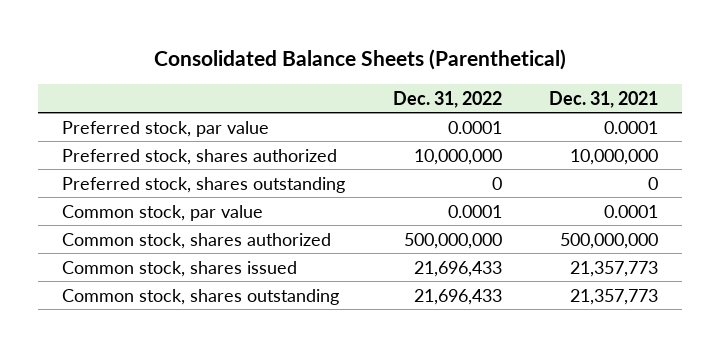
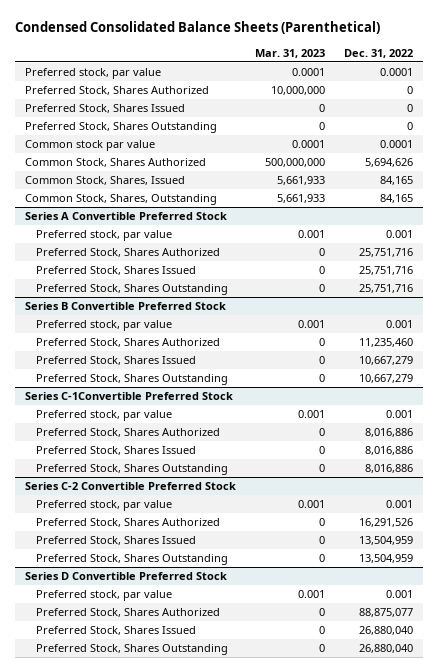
- Consolidated Balance Sheets (Parenthetical)
+ Condensed Consolidated Balance Sheets (Parenthetical)
- | Dec. 31, 2022 | Dec. 31, 2021
+ | Mar. 31, 2023 | Dec. 31, 2022
- Preferred stock, shares authorized | 10,000,000 | 10,000,000
- Preferred stock, shares outstanding | 0 | 0
- Common stock, par value | 0.0001 | 0.0001
- Common stock, shares authorized | 500,000,000 | 500,000,000
- Common stock, shares issued | 21,696,433 | 21,357,773
- Common stock, shares outstanding | 21,696,433 | 21,357,773
+ Preferred Stock, Shares Authorized | 10,000,000 | 0
+ Preferred Stock, Shares Issued | 0 | 0
+ Preferred Stock, Shares Outstanding | 0 | 0
+ Common stock par value | 0.0001 | 0.0001
+ Common Stock, Shares Authorized | 500,000,000 | 5,694,626
+ Common Stock, Shares, Issued | 5,661,933 | 84,165
+ Common Stock, Shares, Outstanding | 5,661,933 | 84,165
+ Series A Convertible Preferred Stock
+ Preferred stock, par value | 0.001 | 0.001
+ Preferred Stock, Shares Authorized | 0 | 25,751,716
+ Preferred Stock, Shares Issued | 0 | 25,751,716
+ Preferred Stock, Shares Outstanding | 0 | 25,751,716
+ Series B Convertible Preferred Stock
+ Preferred stock, par value | 0.001 | 0.001
+ Preferred Stock, Shares Authorized | 0 | 11,235,460
+ Preferred Stock, Shares Issued | 0 | 10,667,279
+ Preferred Stock, Shares Outstanding | 0 | 10,667,279
+ Series C-1Convertible Preferred Stock
+ Preferred stock, par value | 0.001 | 0.001
+ Preferred Stock, Shares Authorized | 0 | 8,016,886
+ Preferred Stock, Shares Issued | 0 | 8,016,886
+ Preferred Stock, Shares Outstanding | 0 | 8,016,886
+ Series C-2 Convertible Preferred Stock
+ Preferred stock, par value | 0.001 | 0.001
+ Preferred Stock, Shares Authorized | 0 | 16,291,526
+ Preferred Stock, Shares Issued | 0 | 13,504,959
+ Preferred Stock, Shares Outstanding | 0 | 13,504,959
+ Series D Convertible Preferred Stock
+ Preferred stock, par value | 0.001 | 0.001
+ Preferred Stock, Shares Authorized | 0 | 88,875,077
+ Preferred Stock, Shares Issued | 0 | 26,880,040
+ Preferred Stock, Shares Outstanding | 0 | 26,880,040

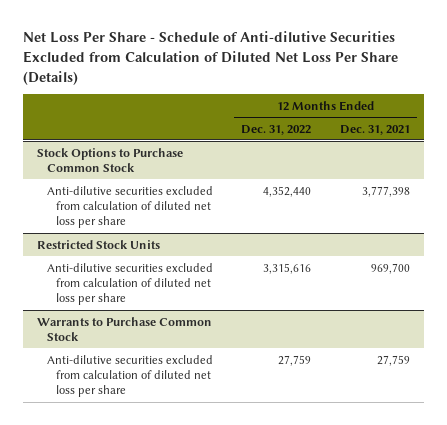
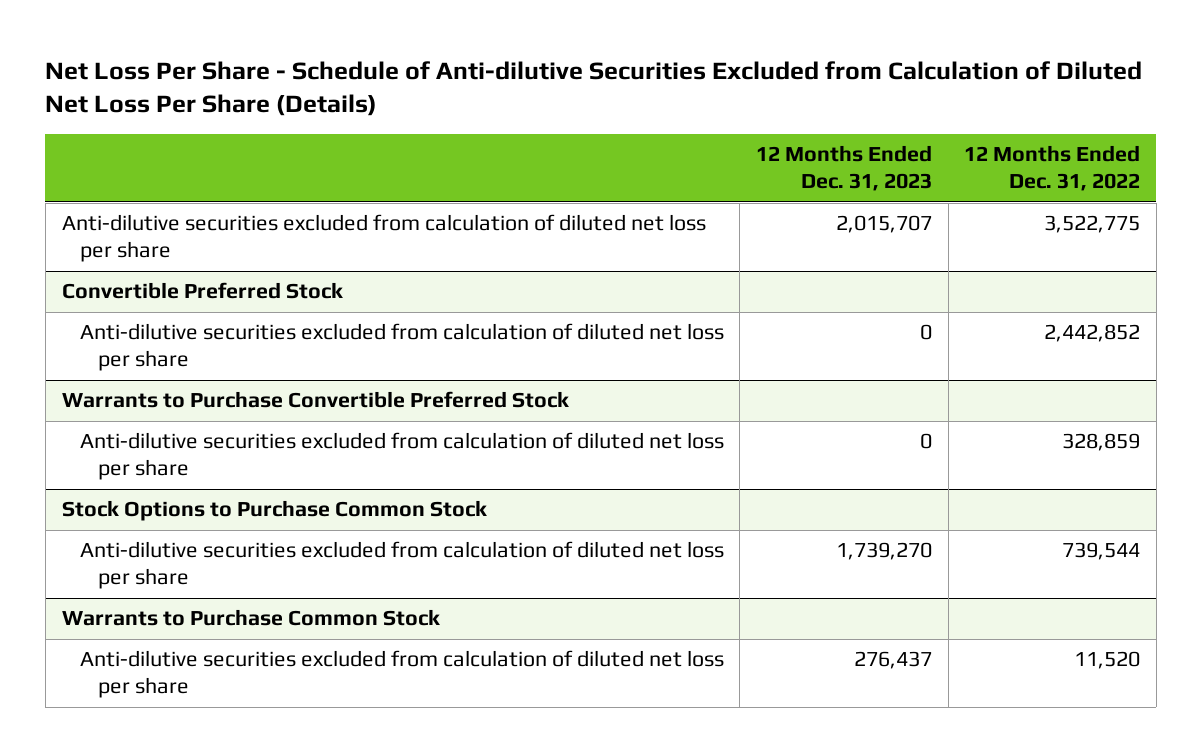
- | 12 Months Ended Dec. 31, 2022 | 12 Months Ended Dec. 31, 2021
+ | 12 Months Ended Dec. 31, 2023 | 12 Months Ended Dec. 31, 2022
+ Anti-dilutive securities excluded from calculation of diluted net loss per share | 2,015,707 | 3,522,775
+ Convertible Preferred Stock
+ Anti-dilutive securities excluded from calculation of diluted net loss per share | 0 | 2,442,852
+ Warrants to Purchase Convertible Preferred Stock
+ Anti-dilutive securities excluded from calculation of diluted net loss per share | 0 | 328,859
@ Stock Options to Purchase Common Stock
- Anti-dilutive securities excluded from calculation of diluted net loss per share | 4,352,440 | 3,777,398
- Restricted Stock Units
- Anti-dilutive securities excluded from calculation of diluted net loss per share | 3,315,616 | 969,700
@ Stock Options to Purchase Common Stock
+ Anti-dilutive securities excluded from calculation of diluted net loss per share | 1,739,270 | 739,544
@ Warrants to Purchase Common Stock
- Anti-dilutive securities excluded from calculation of diluted net loss per share | 27,759 | 27,759
+ Anti-dilutive securities excluded from calculation of diluted net loss per share | 276,437 | 11,520

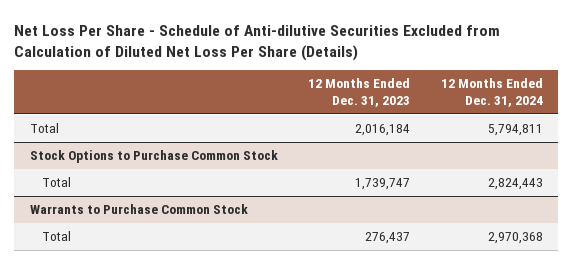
- | 12 Months Ended Dec. 31, 2023 | 12 Months Ended Dec. 31, 2022
+ | 12 Months Ended Dec. 31, 2023 | 12 Months Ended Dec. 31, 2024
- Anti-dilutive securities excluded from calculation of diluted net loss per share | 2,015,707 | 3,522,775
- Convertible Preferred Stock
- Anti-dilutive securities excluded from calculation of diluted net loss per share | 0 | 2,442,852
- Warrants to Purchase Convertible Preferred Stock
- Anti-dilutive securities excluded from calculation of diluted net loss per share | 0 | 328,859
+ Total | 2,016,184 | 5,794,811
@ Stock Options to Purchase Common Stock
- Anti-dilutive securities excluded from calculation of diluted net loss per share | 1,739,270 | 739,544
+ Total | 1,739,747 | 2,824,443
@ Warrants to Purchase Common Stock
- Anti-dilutive securities excluded from calculation of diluted net loss per share | 276,437 | 11,520
+ Total | 276,437 | 2,970,368

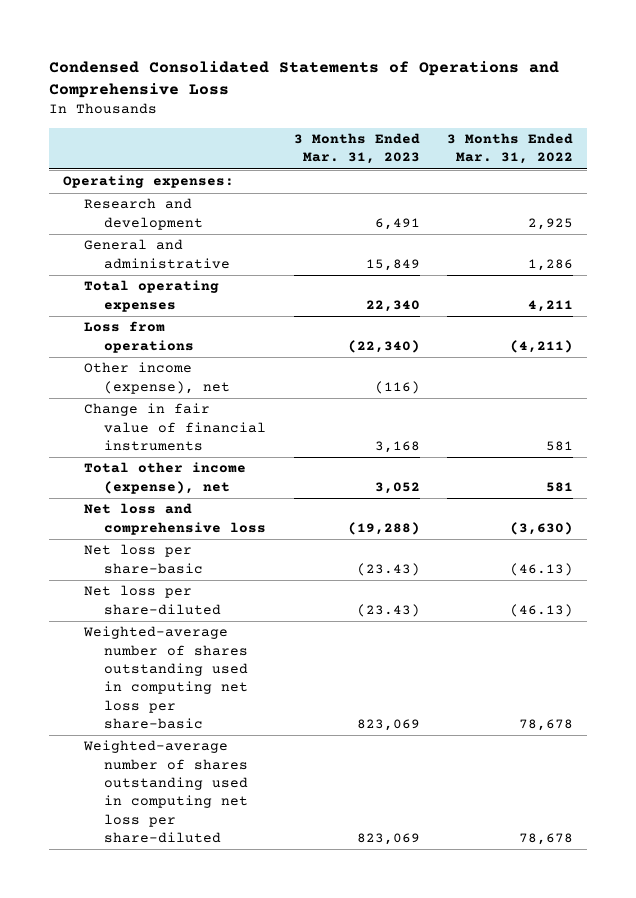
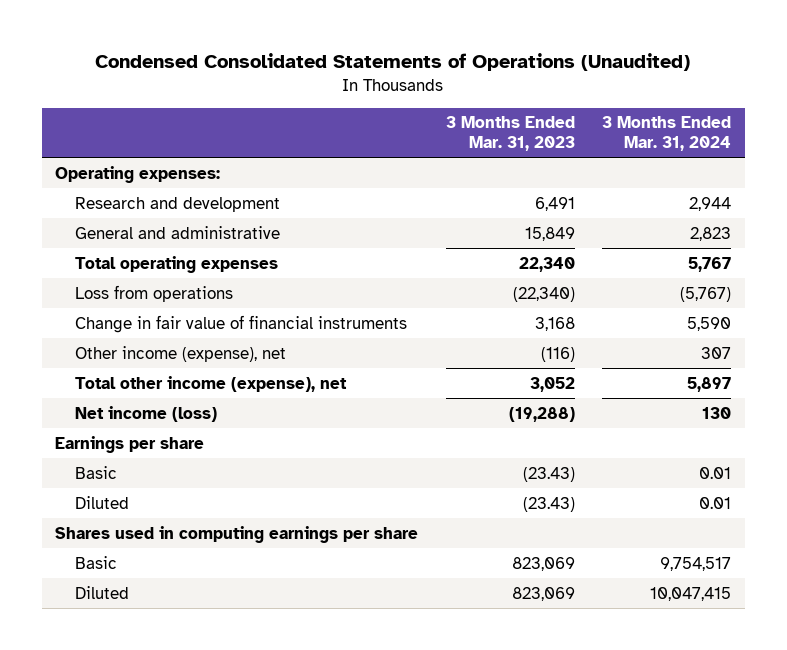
- Condensed Consolidated Statements of Operations and Comprehensive Loss
+ Condensed Consolidated Statements of Operations (Unaudited)
- | 3 Months Ended Mar. 31, 2023 | 3 Months Ended Mar. 31, 2022
+ | 3 Months Ended Mar. 31, 2023 | 3 Months Ended Mar. 31, 2024
moved down: Other income (expense), net | (116) | 307
- Net loss and comprehensive loss | (19,288) | (3,630)
- Net loss per share-basic | (23.43) | (46.13)
- Net loss per share-diluted | (23.43) | (46.13)
- Weighted-average number of shares outstanding used in computing net loss per share-basic | 823,069 | 78,678
- Weighted-average number of shares outstanding used in computing net loss per share-diluted | 823,069 | 78,678
+ Net income (loss) | (19,288) | 130
+ Earnings per share
+ Basic | (23.43) | 0.01
+ Diluted | (23.43) | 0.01
+ Shares used in computing earnings per share
+ Basic | 823,069 | 9,754,517
+ Diluted | 823,069 | 10,047,415

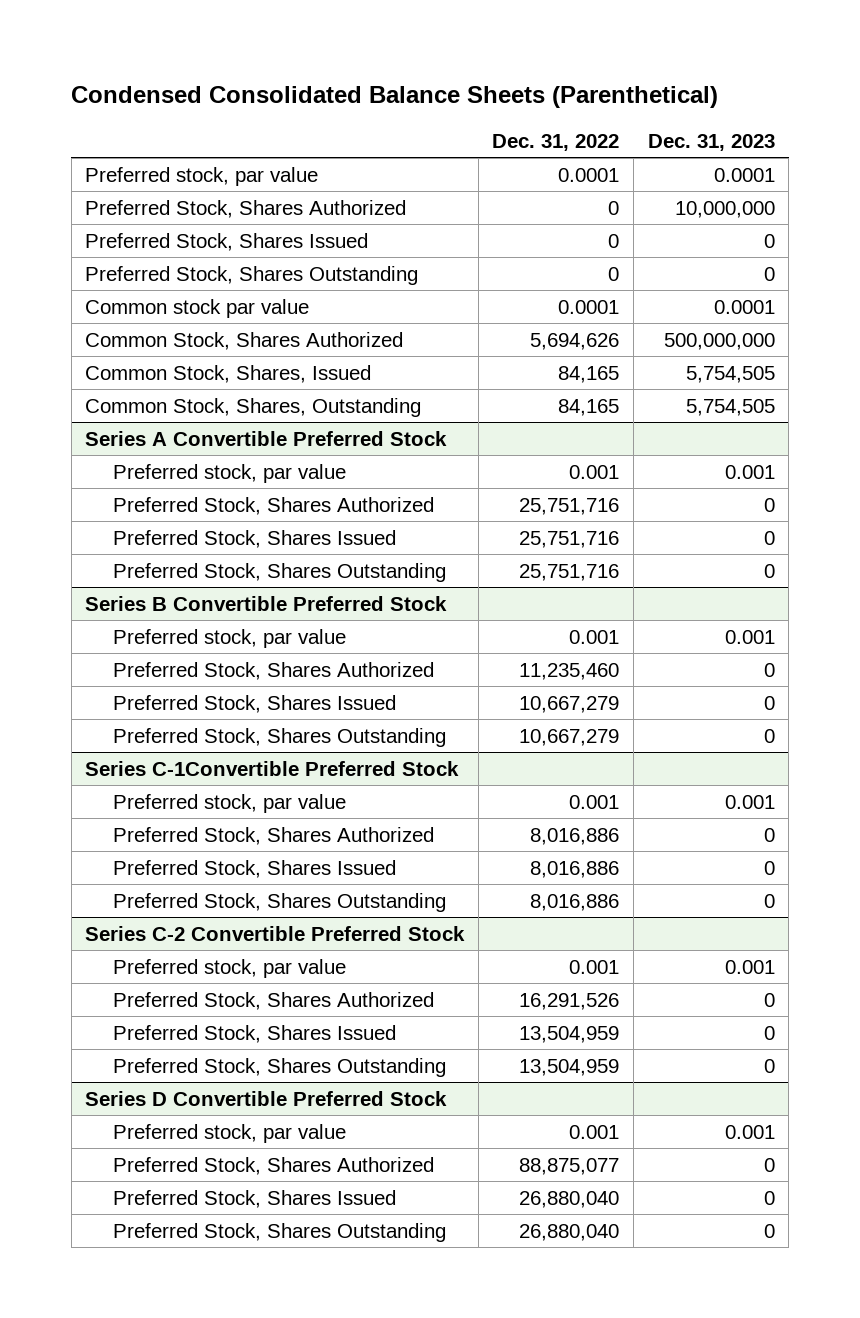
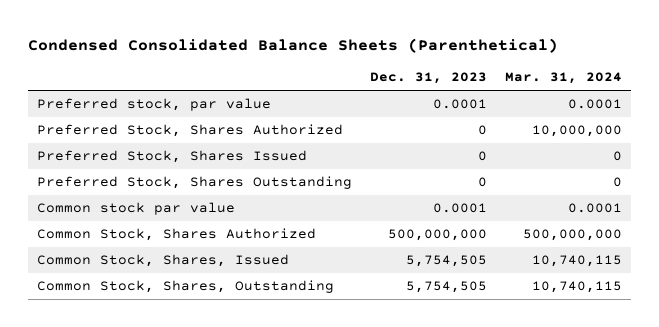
- | Dec. 31, 2022 | Dec. 31, 2023
+ | Dec. 31, 2023 | Mar. 31, 2024
- Preferred Stock, Shares Authorized | 0 | 10,000,000
+ Preferred Stock, Shares Authorized | 0 | 10,000,000
- Series A Convertible Preferred Stock
- Preferred stock, par value | 0.001 | 0.001
- Preferred Stock, Shares Authorized | 25,751,716 | 0
- Preferred Stock, Shares Issued | 25,751,716 | 0
- Preferred Stock, Shares Outstanding | 25,751,716 | 0
- Series B Convertible Preferred Stock
- Preferred stock, par value | 0.001 | 0.001
- Preferred Stock, Shares Authorized | 11,235,460 | 0
- Preferred Stock, Shares Issued | 10,667,279 | 0
- Preferred Stock, Shares Outstanding | 10,667,279 | 0
- Series C-1Convertible Preferred Stock
- Preferred stock, par value | 0.001 | 0.001
- Preferred Stock, Shares Authorized | 8,016,886 | 0
- Preferred Stock, Shares Issued | 8,016,886 | 0
- Preferred Stock, Shares Outstanding | 8,016,886 | 0
- Series C-2 Convertible Preferred Stock
- Preferred stock, par value | 0.001 | 0.001
- Preferred Stock, Shares Authorized | 16,291,526 | 0
- Preferred Stock, Shares Issued | 13,504,959 | 0
- Preferred Stock, Shares Outstanding | 13,504,959 | 0
- Series D Convertible Preferred Stock
- Preferred stock, par value | 0.001 | 0.001
- Preferred Stock, Shares Authorized | 88,875,077 | 0
- Preferred Stock, Shares Issued | 26,880,040 | 0
- Preferred Stock, Shares Outstanding | 26,880,040 | 0

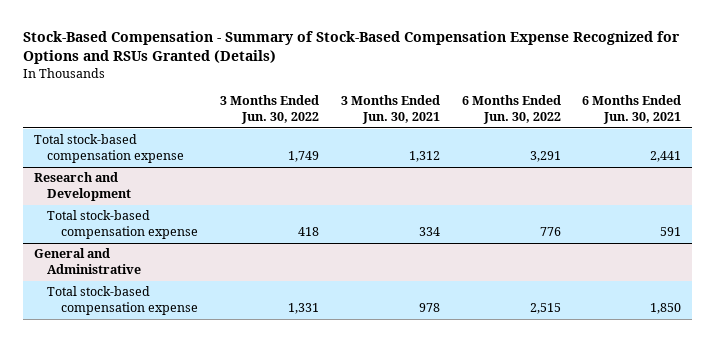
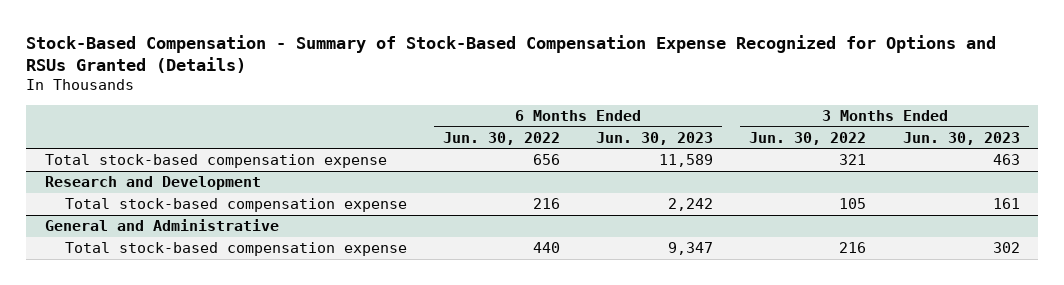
- | 3 Months Ended Jun. 30, 2022 | 3 Months Ended Jun. 30, 2021 | 6 Months Ended Jun. 30, 2022 | 6 Months Ended Jun. 30, 2021
+ | 6 Months Ended Jun. 30, 2022 | 6 Months Ended Jun. 30, 2023 | 3 Months Ended Jun. 30, 2022 | 3 Months Ended Jun. 30, 2023
- Total stock-based compensation expense | 1,749 | 1,312 | 3,291 | 2,441
+ Total stock-based compensation expense | 656 | 11,589 | 321 | 463
@ Research and Development
- Total stock-based compensation expense | 418 | 334 | 776 | 591
+ Total stock-based compensation expense | 216 | 2,242 | 105 | 161
@ General and Administrative
- Total stock-based compensation expense | 1,331 | 978 | 2,515 | 1,850
+ Total stock-based compensation expense | 440 | 9,347 | 216 | 302

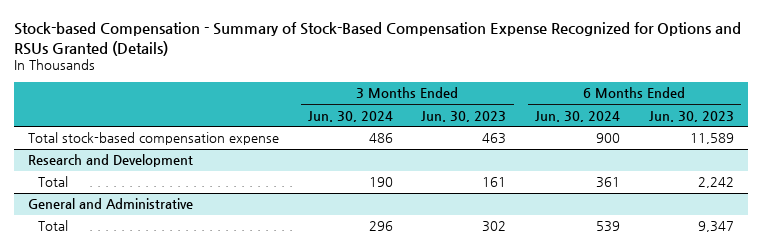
- Stock-Based Compensation - Summary of Stock-Based Compensation Expense Recognized for Options and RSUs Granted (Details)
+ Stock-based Compensation - Summary of Stock-Based Compensation Expense Recognized for Options and RSUs Granted (Details)
- | 6 Months Ended Jun. 30, 2022 | 6 Months Ended Jun. 30, 2023 | 3 Months Ended Jun. 30, 2022 | 3 Months Ended Jun. 30, 2023
+ | 3 Months Ended Jun. 30, 2024 | 3 Months Ended Jun. 30, 2023 | 6 Months Ended Jun. 30, 2024 | 6 Months Ended Jun. 30, 2023
@ Research and Development
- Total stock-based compensation expense | 216 | 2,242 | 105 | 161
+ Total | 190 | 161 | 361 | 2,242
@ General and Administrative
- Total stock-based compensation expense | 440 | 9,347 | 216 | 302
+ Total | 296 | 302 | 539 | 9,347

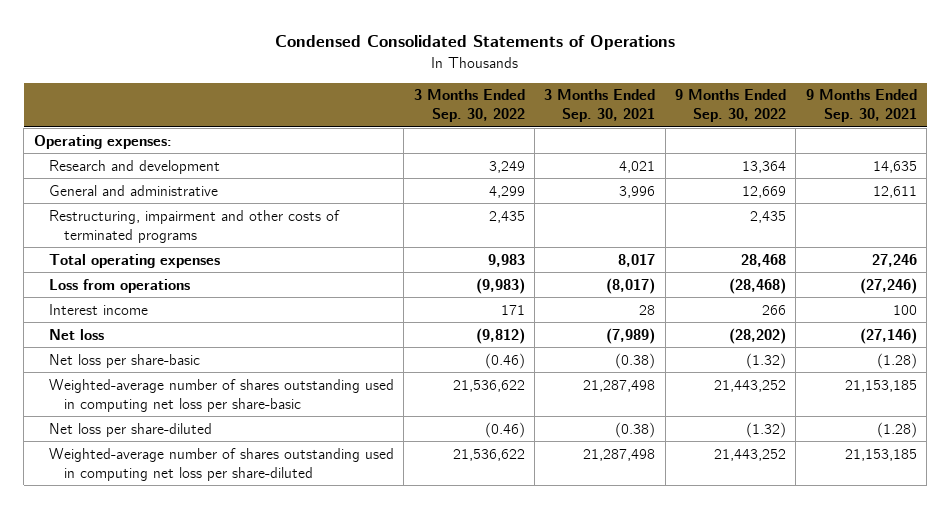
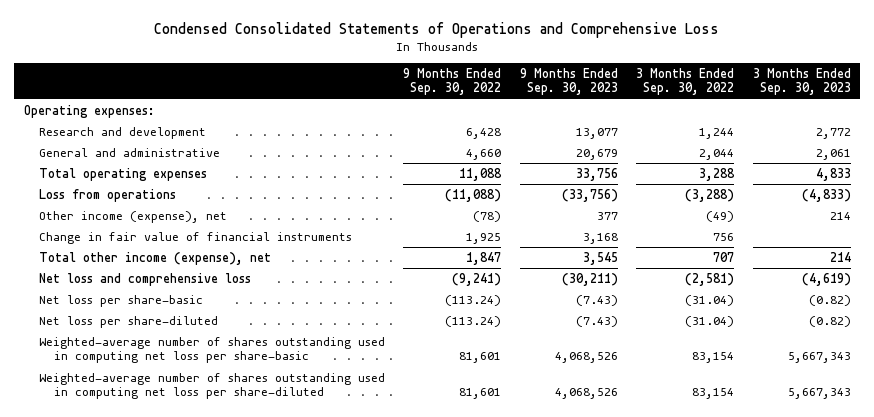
- Condensed Consolidated Statements of Operations
+ Condensed Consolidated Statements of Operations and Comprehensive Loss
- | 3 Months Ended Sep. 30, 2022 | 3 Months Ended Sep. 30, 2021 | 9 Months Ended Sep. 30, 2022 | 9 Months Ended Sep. 30, 2021
+ | 9 Months Ended Sep. 30, 2022 | 9 Months Ended Sep. 30, 2023 | 3 Months Ended Sep. 30, 2022 | 3 Months Ended Sep. 30, 2023
- Research and development | 3,249 | 4,021 | 13,364 | 14,635
- General and administrative | 4,299 | 3,996 | 12,669 | 12,611
- Restructuring, impairment and other costs of terminated programs | 2,435 | | 2,435 |
- Total operating expenses | 9,983 | 8,017 | 28,468 | 27,246
- Loss from operations | (9,983) | (8,017) | (28,468) | (27,246)
- Interest income | 171 | 28 | 266 | 100
- Net loss | (9,812) | (7,989) | (28,202) | (27,146)
- Net loss per share-basic | (0.46) | (0.38) | (1.32) | (1.28)
- Weighted-average number of shares outstanding used in computing net loss per share-basic | 21,536,622 | 21,287,498 | 21,443,252 | 21,153,185
- Net loss per share-diluted | (0.46) | (0.38) | (1.32) | (1.28)
- Weighted-average number of shares outstanding used in computing net loss per share-diluted | 21,536,622 | 21,287,498 | 21,443,252 | 21,153,185
+ Research and development | 6,428 | 13,077 | 1,244 | 2,772
+ General and administrative | 4,660 | 20,679 | 2,044 | 2,061
+ Total operating expenses | 11,088 | 33,756 | 3,288 | 4,833
+ Loss from operations | (11,088) | (33,756) | (3,288) | (4,833)
+ Other income (expense), net | (78) | 377 | (49) | 214
+ Change in fair value of financial instruments | 1,925 | 3,168 | 756 |
+ Total other income (expense), net | 1,847 | 3,545 | 707 | 214
+ Net loss and comprehensive loss | (9,241) | (30,211) | (2,581) | (4,619)
+ Net loss per share-basic | (113.24) | (7.43) | (31.04) | (0.82)
+ Net loss per share-diluted | (113.24) | (7.43) | (31.04) | (0.82)
+ Weighted-average number of shares outstanding used in computing net loss per share-basic | 81,601 | 4,068,526 | 83,154 | 5,667,343
+ Weighted-average number of shares outstanding used in computing net loss per share-diluted | 81,601 | 4,068,526 | 83,154 | 5,667,343

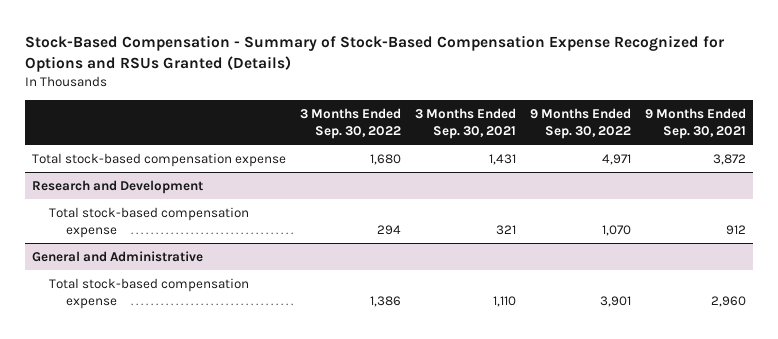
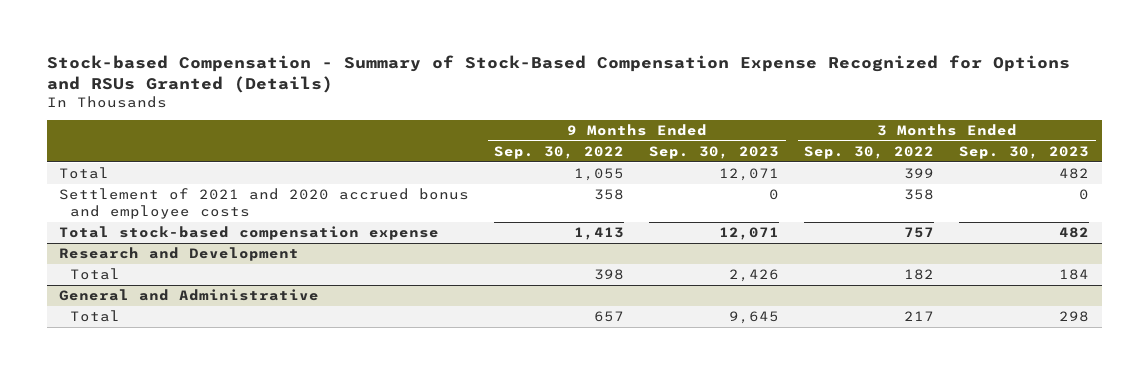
- Stock-Based Compensation - Summary of Stock-Based Compensation Expense Recognized for Options and RSUs Granted (Details)
+ Stock-based Compensation - Summary of Stock-Based Compensation Expense Recognized for Options and RSUs Granted (Details)
- | 3 Months Ended Sep. 30, 2022 | 3 Months Ended Sep. 30, 2021 | 9 Months Ended Sep. 30, 2022 | 9 Months Ended Sep. 30, 2021
+ | 9 Months Ended Sep. 30, 2022 | 9 Months Ended Sep. 30, 2023 | 3 Months Ended Sep. 30, 2022 | 3 Months Ended Sep. 30, 2023
- Total stock-based compensation expense | 1,680 | 1,431 | 4,971 | 3,872
+ Total | 1,055 | 12,071 | 399 | 482
+ Settlement of 2021 and 2020 accrued bonus and employee costs | 358 | 0 | 358 | 0
+ Total stock-based compensation expense | 1,413 | 12,071 | 757 | 482
@ Research and Development
- Total stock-based compensation expense | 294 | 321 | 1,070 | 912
+ Total | 398 | 2,426 | 182 | 184
@ General and Administrative
- Total stock-based compensation expense | 1,386 | 1,110 | 3,901 | 2,960
+ Total | 657 | 9,645 | 217 | 298

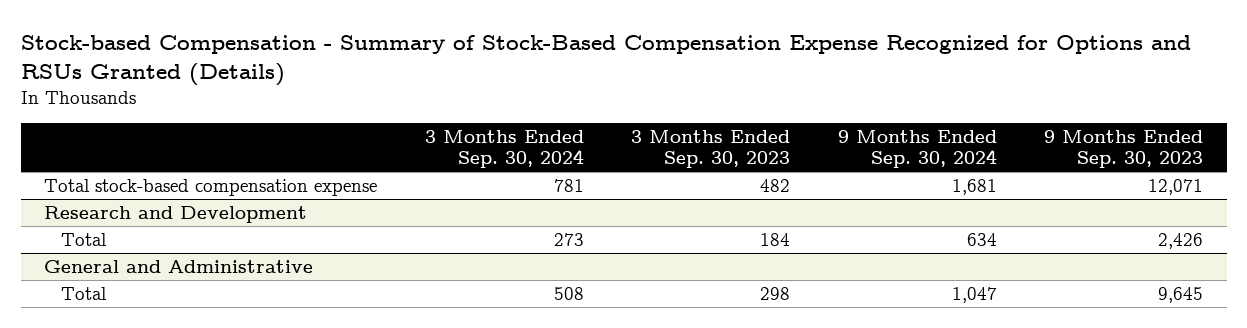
- | 9 Months Ended Sep. 30, 2022 | 9 Months Ended Sep. 30, 2023 | 3 Months Ended Sep. 30, 2022 | 3 Months Ended Sep. 30, 2023
+ | 3 Months Ended Sep. 30, 2024 | 3 Months Ended Sep. 30, 2023 | 9 Months Ended Sep. 30, 2024 | 9 Months Ended Sep. 30, 2023
- Total | 1,055 | 12,071 | 399 | 482
- Settlement of 2021 and 2020 accrued bonus and employee costs | 358 | 0 | 358 | 0

